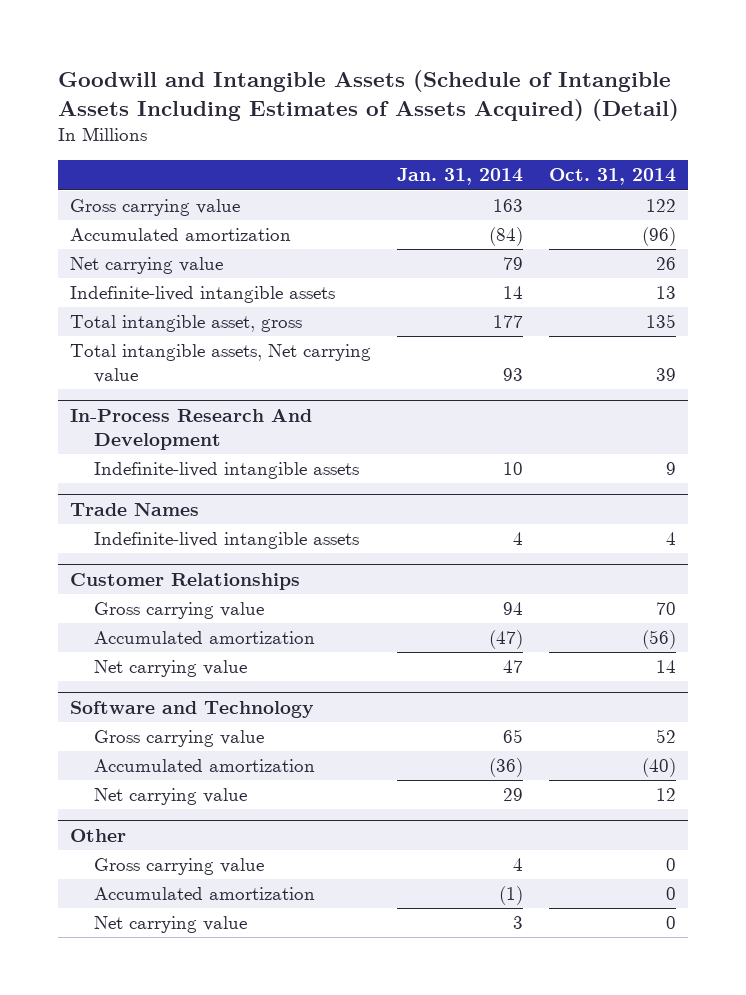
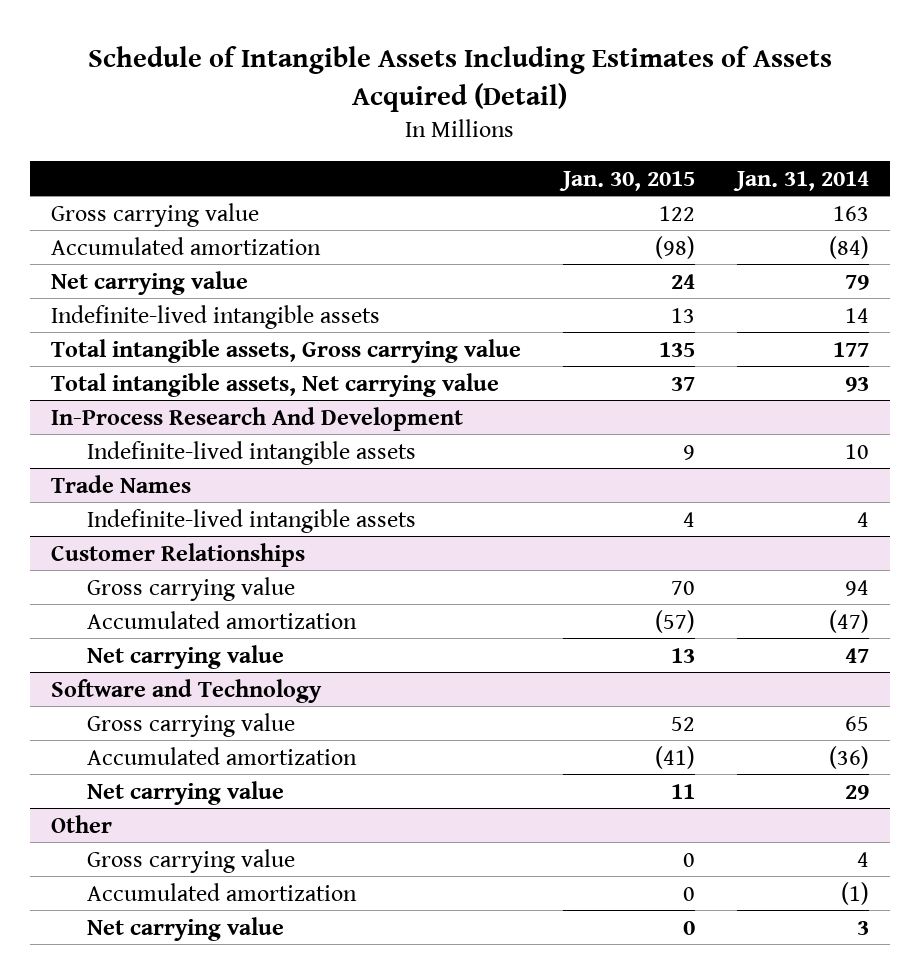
- Goodwill and Intangible Assets (Schedule of Intangible Assets Including Estimates of Assets Acquired) (Detail)
+ Schedule of Intangible Assets Including Estimates of Assets Acquired (Detail)
- | Jan. 31, 2014 | Oct. 31, 2014
+ | Jan. 30, 2015 | Jan. 31, 2014
- Total intangible asset, gross | 177 | 135
+ Total intangible assets, Gross carrying value | 135 | 177

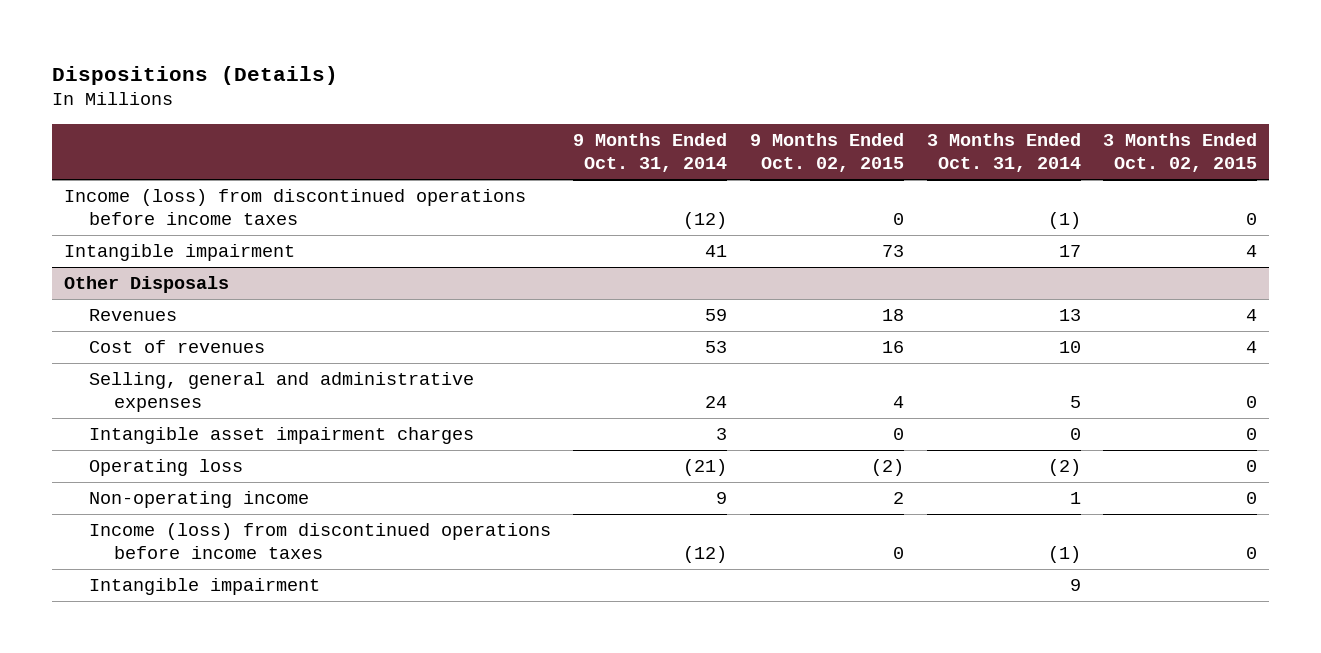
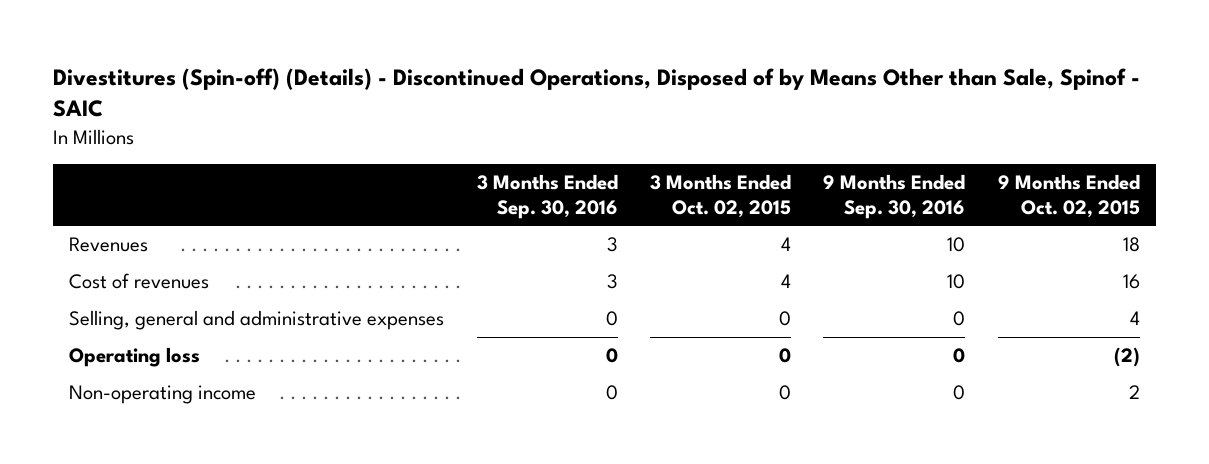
- Dispositions (Details)
+ Divestitures (Spin-off) (Details) - Discontinued Operations, Disposed of by Means Other than Sale, Spinof - SAIC
- | 9 Months Ended Oct. 31, 2014 | 9 Months Ended Oct. 02, 2015 | 3 Months Ended Oct. 31, 2014 | 3 Months Ended Oct. 02, 2015
+ | 3 Months Ended Sep. 30, 2016 | 3 Months Ended Oct. 02, 2015 | 9 Months Ended Sep. 30, 2016 | 9 Months Ended Oct. 02, 2015
- Income (loss) from discontinued operations before income taxes | (12) | 0 | (1) | 0
- Intangible impairment | 41 | 73 | 17 | 4
- Other Disposals
- Intangible asset impairment charges | 3 | 0 | 0 | 0
- Income (loss) from discontinued operations before income taxes | (12) | 0 | (1) | 0
- Intangible impairment | | | 9 |

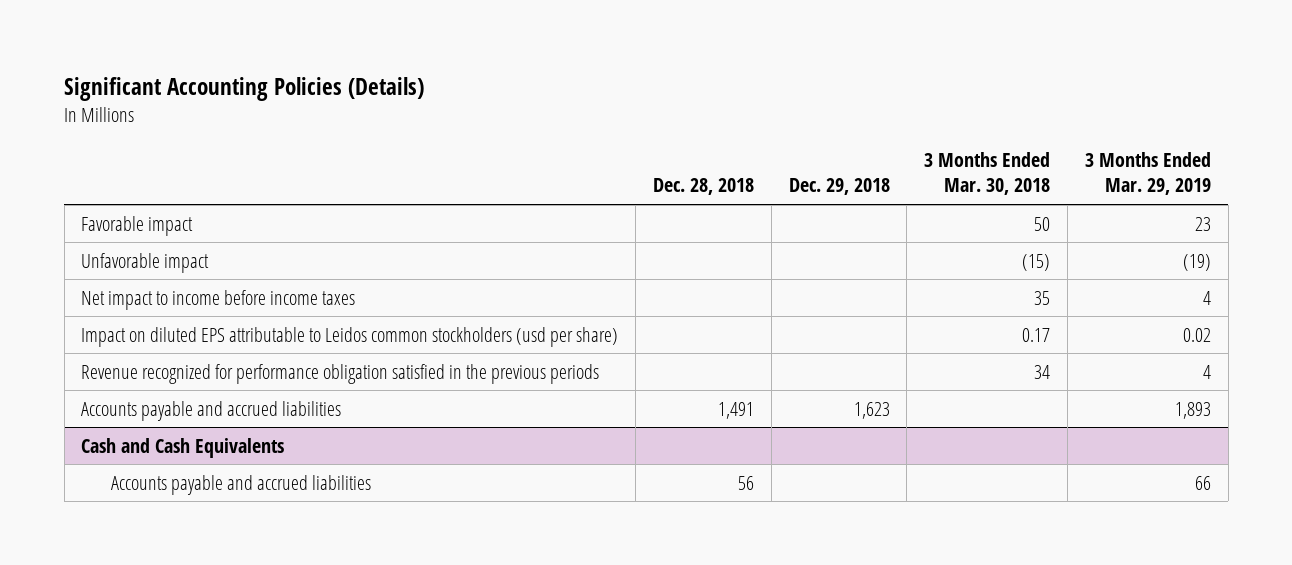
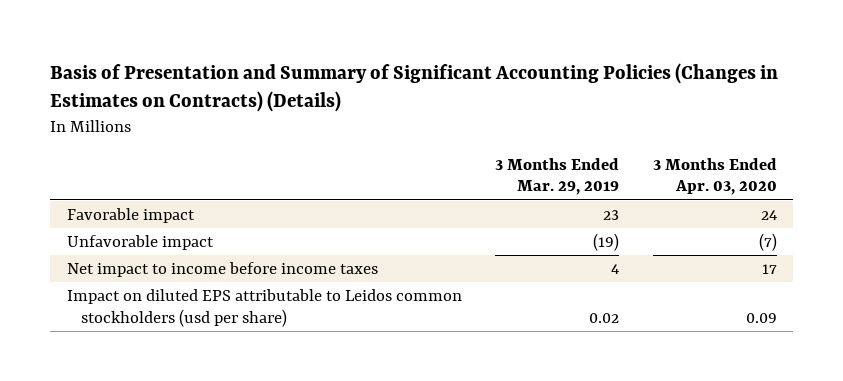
- Significant Accounting Policies (Details)
+ Basis of Presentation and Summary of Significant Accounting Policies (Changes in Estimates on Contracts) (Details)
- | Dec. 28, 2018 | Dec. 29, 2018 | 3 Months Ended Mar. 30, 2018 | 3 Months Ended Mar. 29, 2019
+ | 3 Months Ended Mar. 29, 2019 | 3 Months Ended Apr. 03, 2020
- Revenue recognized for performance obligation satisfied in the previous periods | | | 34 | 4
- Accounts payable and accrued liabilities | 1,491 | 1,623 | | 1,893
- Cash and Cash Equivalents
- Accounts payable and accrued liabilities | 56 | | | 66

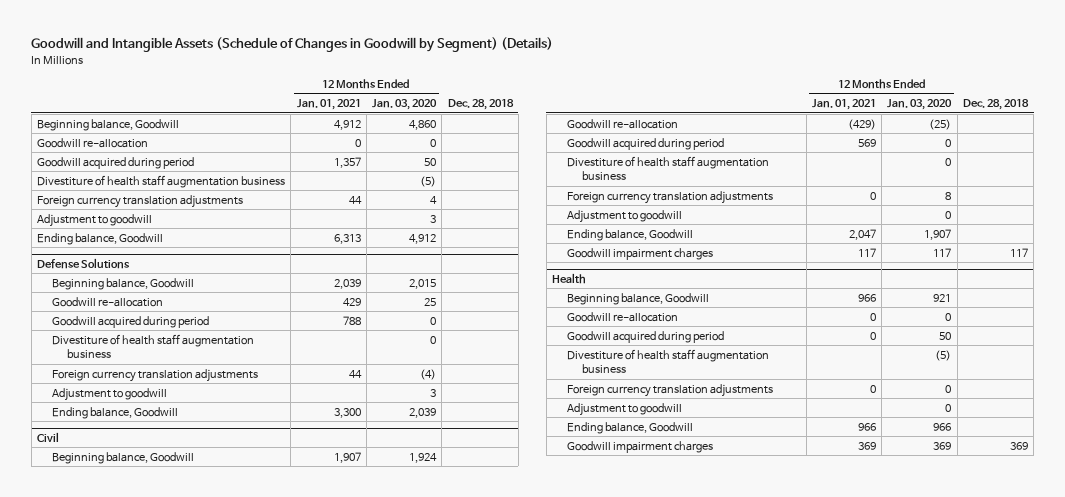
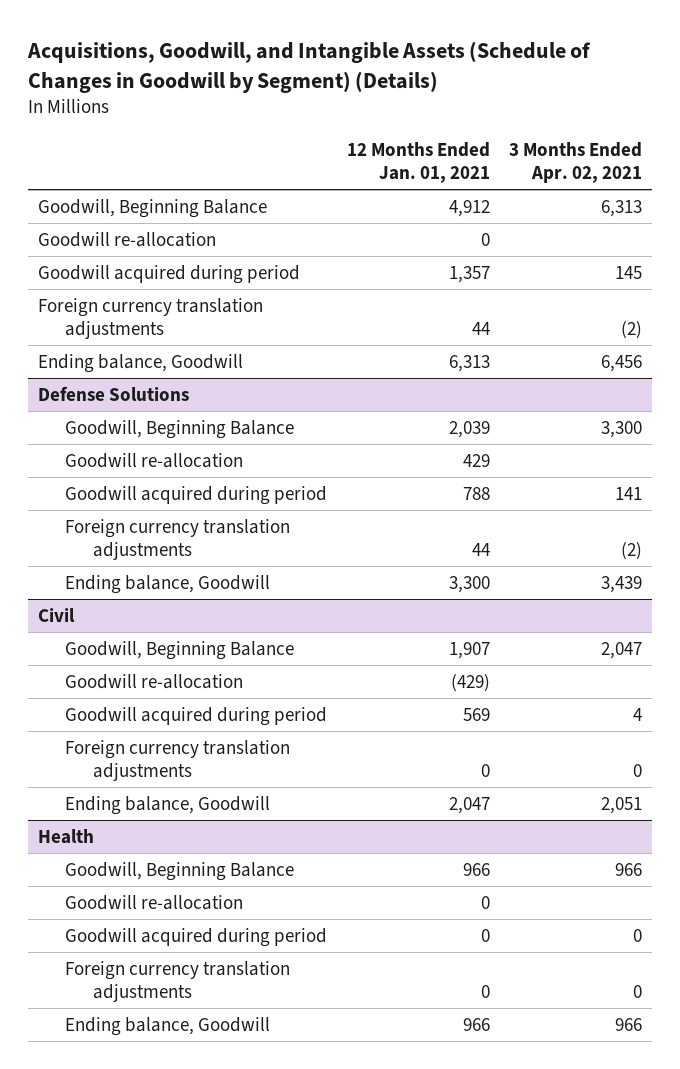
- Goodwill and Intangible Assets (Schedule of Changes in Goodwill by Segment) (Details)
+ Acquisitions, Goodwill, and Intangible Assets (Schedule of Changes in Goodwill by Segment) (Details)
- | 12 Months Ended Jan. 01, 2021 | 12 Months Ended Jan. 03, 2020 | Dec. 28, 2018
+ | 12 Months Ended Jan. 01, 2021 | 3 Months Ended Apr. 02, 2021
- Beginning balance, Goodwill | 4,912 | 4,860 |
+ Goodwill, Beginning Balance | 4,912 | 6,313
- Divestiture of health staff augmentation business | | (5) |
- Adjustment to goodwill | | 3 |
@ Defense Solutions
- Beginning balance, Goodwill | 2,039 | 2,015 |
+ Goodwill, Beginning Balance | 2,039 | 3,300
- Divestiture of health staff augmentation business | | 0 |
- Adjustment to goodwill | | 3 |
@ Civil
- Beginning balance, Goodwill | 1,907 | 1,924 |
+ Goodwill, Beginning Balance | 1,907 | 2,047
- Divestiture of health staff augmentation business | | 0 |
- Adjustment to goodwill | | 0 |
- Goodwill impairment charges | 117 | 117 | 117
@ Health
- Beginning balance, Goodwill | 966 | 921 |
+ Goodwill, Beginning Balance | 966 | 966
- Divestiture of health staff augmentation business | | (5) |
- Adjustment to goodwill | | 0 |
- Goodwill impairment charges | 369 | 369 | 369

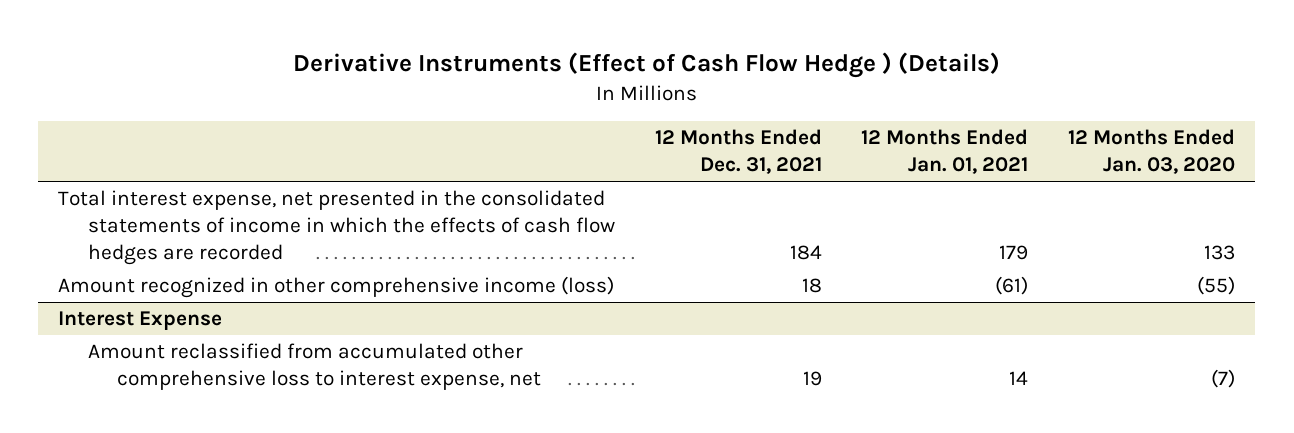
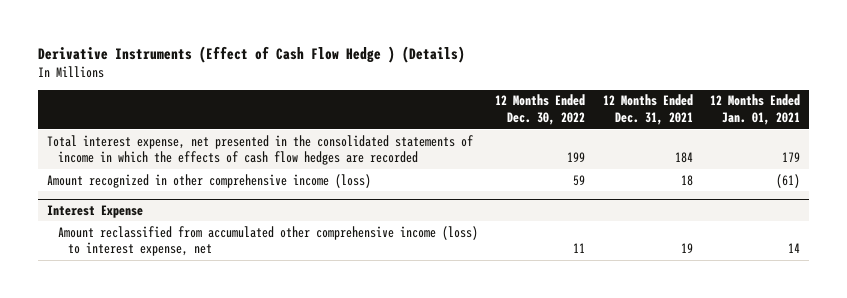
- | 12 Months Ended Dec. 31, 2021 | 12 Months Ended Jan. 01, 2021 | 12 Months Ended Jan. 03, 2020
+ | 12 Months Ended Dec. 30, 2022 | 12 Months Ended Dec. 31, 2021 | 12 Months Ended Jan. 01, 2021
@ Interest Expense
- Amount reclassified from accumulated other comprehensive loss to interest expense, net | 19 | 14 | (7)
+ Amount reclassified from accumulated other comprehensive income (loss) to interest expense, net | 11 | 19 | 14

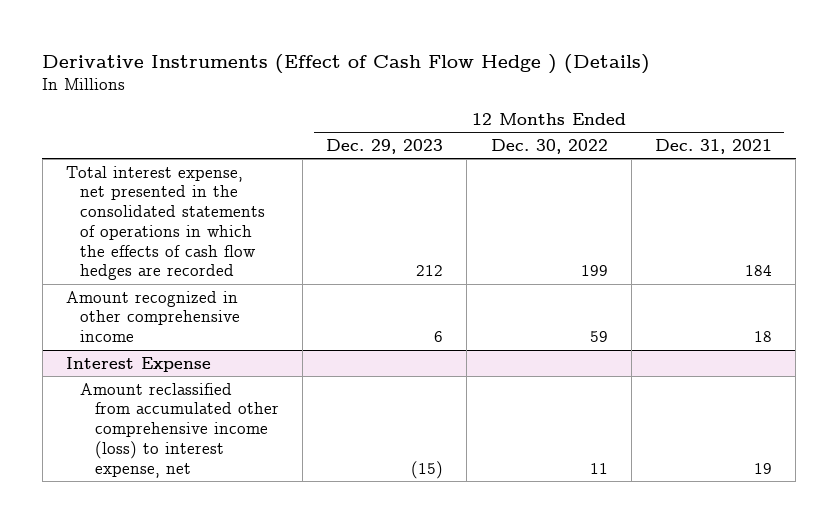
- | 12 Months Ended Dec. 30, 2022 | 12 Months Ended Dec. 31, 2021 | 12 Months Ended Jan. 01, 2021
+ | 12 Months Ended Dec. 29, 2023 | 12 Months Ended Dec. 30, 2022 | 12 Months Ended Dec. 31, 2021
- Total interest expense, net presented in the consolidated statements of income in which the effects of cash flow hedges are recorded | 199 | 184 | 179
- Amount recognized in other comprehensive income (loss) | 59 | 18 | (61)
+ Total interest expense, net presented in the consolidated statements of operations in which the effects of cash flow hedges are recorded | 212 | 199 | 184
+ Amount recognized in other comprehensive income | 6 | 59 | 18

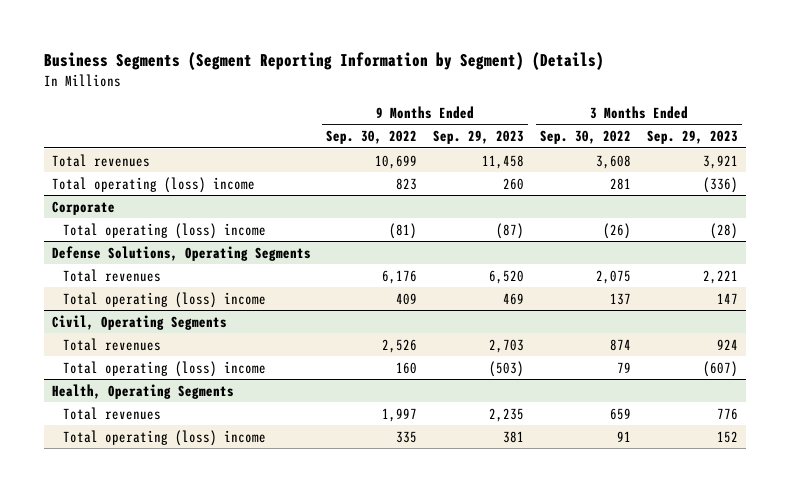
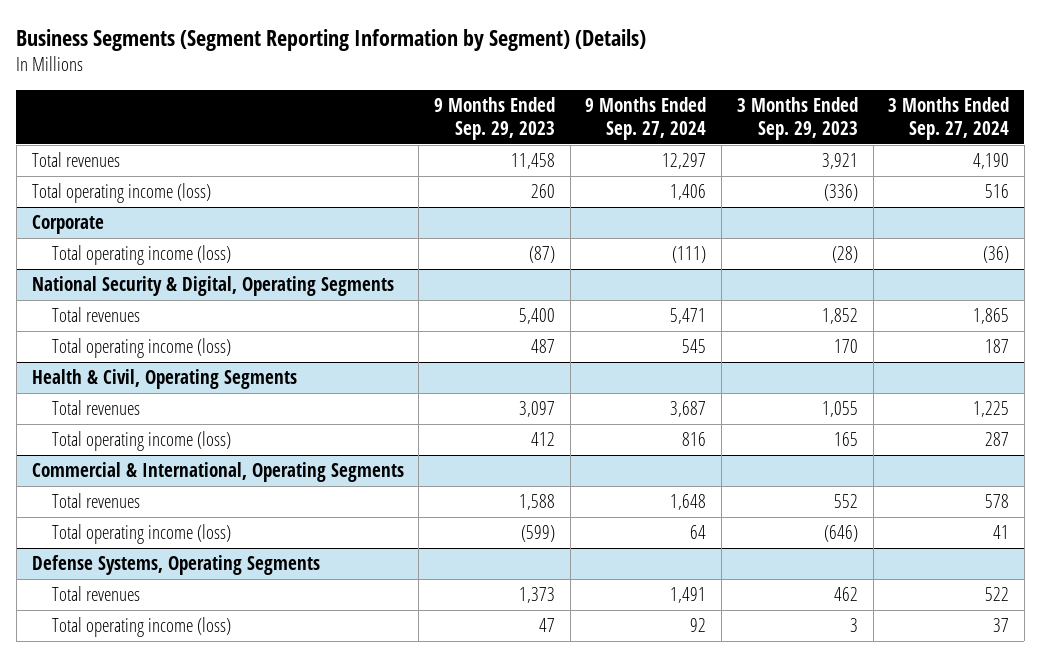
- | 9 Months Ended Sep. 30, 2022 | 9 Months Ended Sep. 29, 2023 | 3 Months Ended Sep. 30, 2022 | 3 Months Ended Sep. 29, 2023
+ | 9 Months Ended Sep. 29, 2023 | 9 Months Ended Sep. 27, 2024 | 3 Months Ended Sep. 29, 2023 | 3 Months Ended Sep. 27, 2024
- Total operating (loss) income | 823 | 260 | 281 | (336)
+ Total operating income (loss) | 260 | 1,406 | (336) | 516
@ Corporate
- Total operating (loss) income | (81) | (87) | (26) | (28)
- Defense Solutions, Operating Segments
- Total revenues | 6,176 | 6,520 | 2,075 | 2,221
- Total operating (loss) income | 409 | 469 | 137 | 147
- Civil, Operating Segments
- Total revenues | 2,526 | 2,703 | 874 | 924
- Total operating (loss) income | 160 | (503) | 79 | (607)
- Health, Operating Segments
- Total revenues | 1,997 | 2,235 | 659 | 776
- Total operating (loss) income | 335 | 381 | 91 | 152
@ Corporate
+ Total operating income (loss) | (87) | (111) | (28) | (36)
+ National Security & Digital, Operating Segments
+ Total revenues | 5,400 | 5,471 | 1,852 | 1,865
+ Total operating income (loss) | 487 | 545 | 170 | 187
+ Health & Civil, Operating Segments
+ Total revenues | 3,097 | 3,687 | 1,055 | 1,225
+ Total operating income (loss) | 412 | 816 | 165 | 287
+ Commercial & International, Operating Segments
+ Total revenues | 1,588 | 1,648 | 552 | 578
+ Total operating income (loss) | (599) | 64 | (646) | 41
+ Defense Systems, Operating Segments
+ Total revenues | 1,373 | 1,491 | 462 | 522
+ Total operating income (loss) | 47 | 92 | 3 | 37

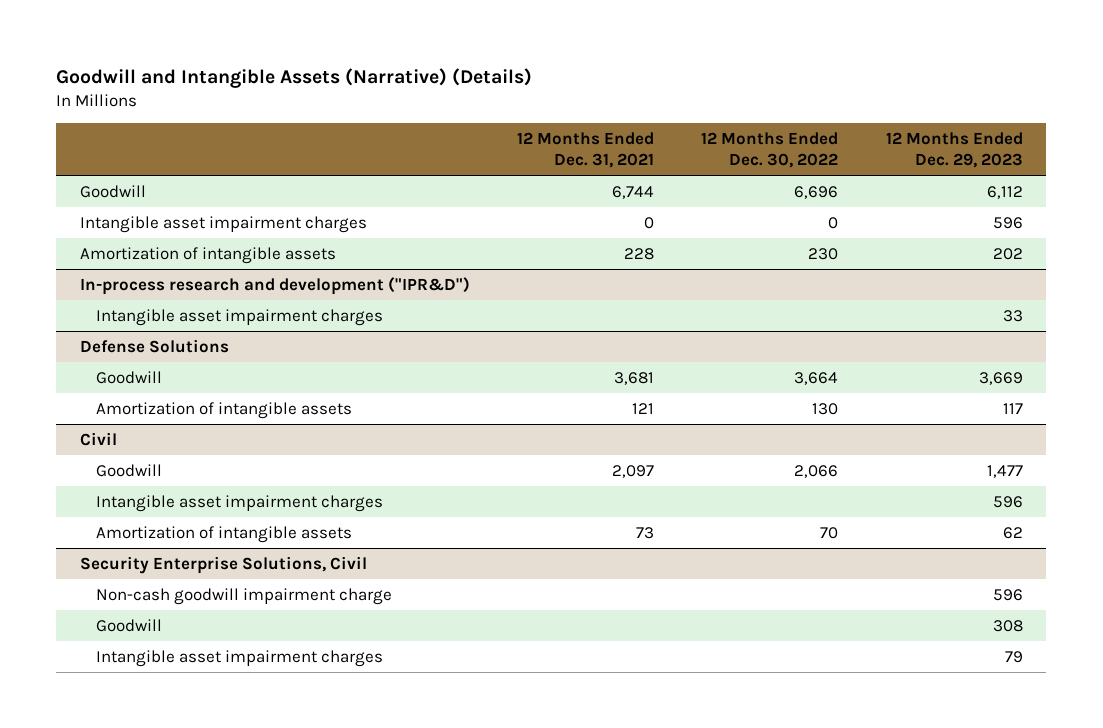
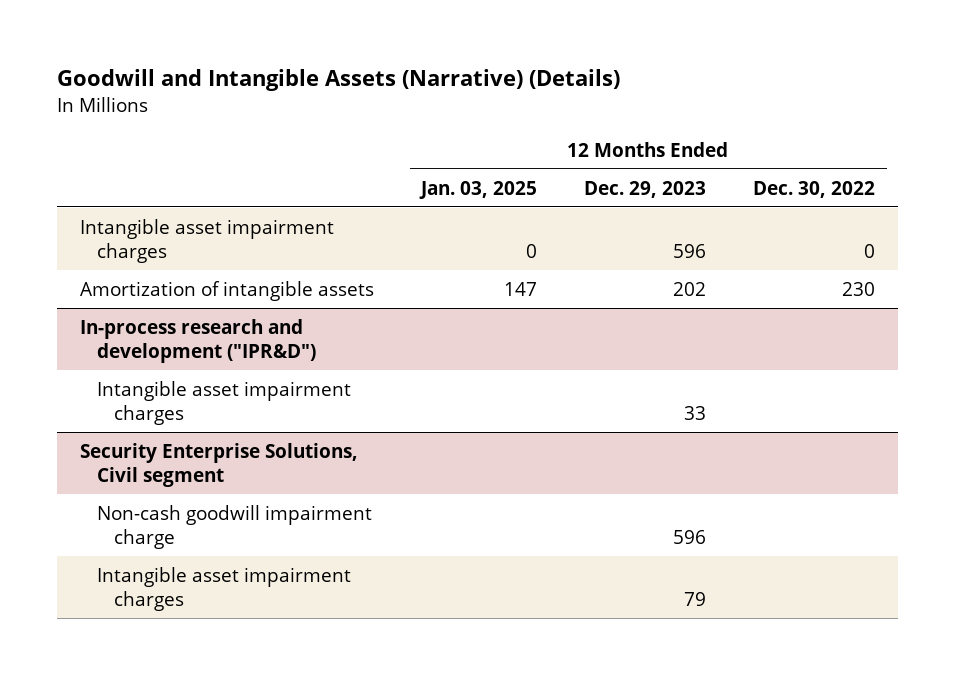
- | 12 Months Ended Dec. 31, 2021 | 12 Months Ended Dec. 30, 2022 | 12 Months Ended Dec. 29, 2023
+ | 12 Months Ended Jan. 03, 2025 | 12 Months Ended Dec. 29, 2023 | 12 Months Ended Dec. 30, 2022
- Goodwill | 6,744 | 6,696 | 6,112
- Defense Solutions
- Goodwill | 3,681 | 3,664 | 3,669
- Amortization of intangible assets | 121 | 130 | 117
- Civil
- Goodwill | 2,097 | 2,066 | 1,477
- Intangible asset impairment charges | | | 596
- Amortization of intangible assets | 73 | 70 | 62
- Security Enterprise Solutions, Civil
+ Security Enterprise Solutions, Civil segment
- Goodwill | | | 308

